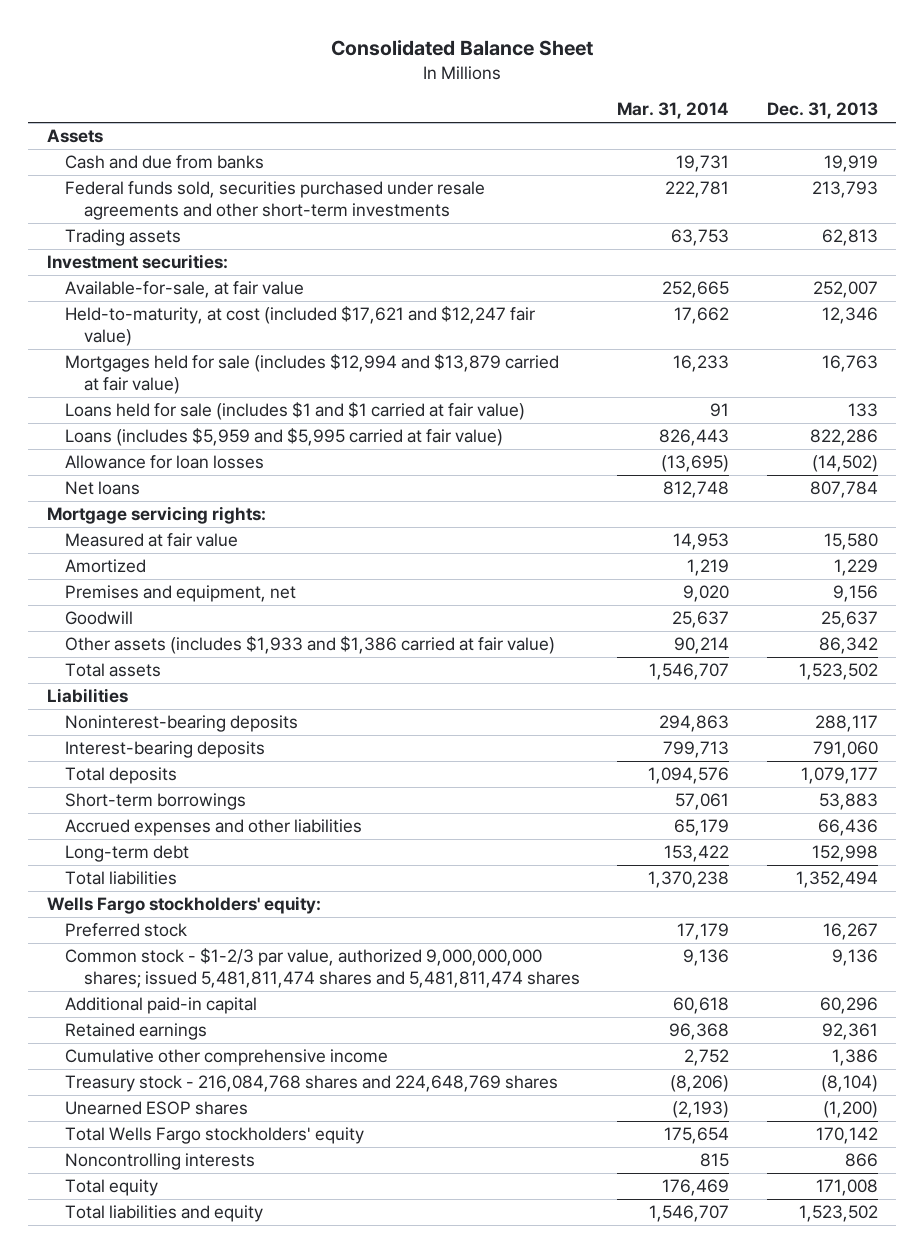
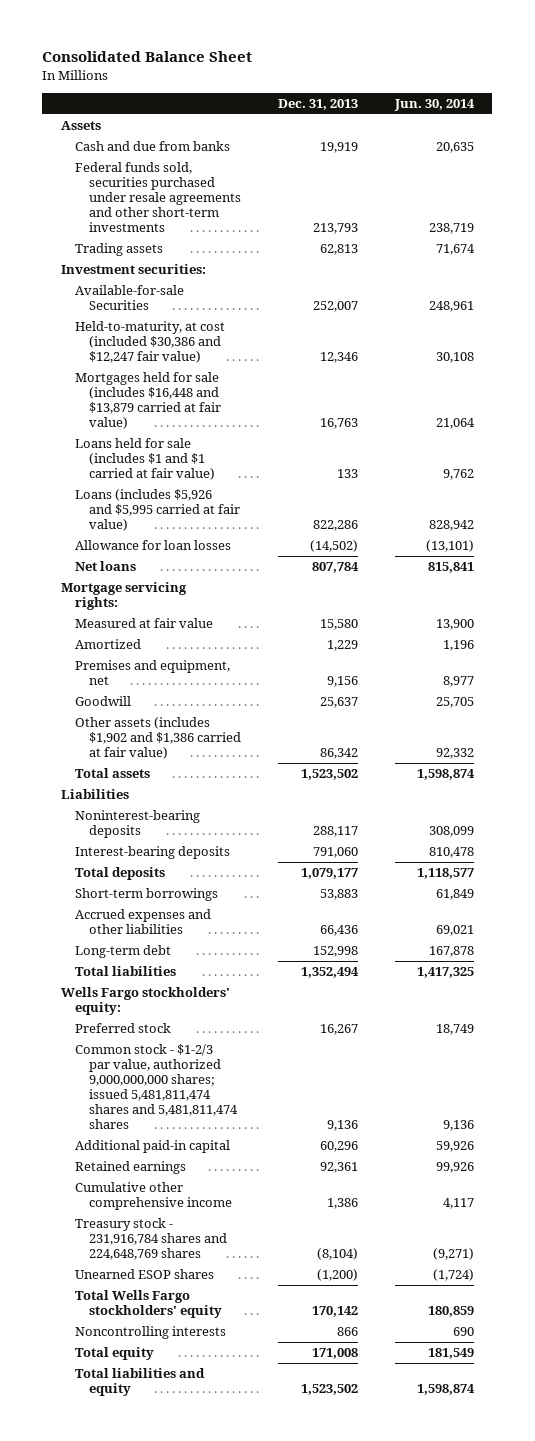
- | Mar. 31, 2014 | Dec. 31, 2013
+ | Dec. 31, 2013 | Jun. 30, 2014
- Available-for-sale, at fair value | 252,665 | 252,007
- Held-to-maturity, at cost (included $17,621 and $12,247 fair value) | 17,662 | 12,346
- Mortgages held for sale (includes $12,994 and $13,879 carried at fair value) | 16,233 | 16,763
+ Available-for-sale Securities | 252,007 | 248,961
+ Held-to-maturity, at cost (included $30,386 and $12,247 fair value) | 12,346 | 30,108
+ Mortgages held for sale (includes $16,448 and $13,879 carried at fair value) | 16,763 | 21,064
- Loans (includes $5,959 and $5,995 carried at fair value) | 826,443 | 822,286
+ Loans (includes $5,926 and $5,995 carried at fair value) | 822,286 | 828,942
- Other assets (includes $1,933 and $1,386 carried at fair value) | 90,214 | 86,342
+ Other assets (includes $1,902 and $1,386 carried at fair value) | 86,342 | 92,332
- Treasury stock - 216,084,768 shares and 224,648,769 shares | (8,206) | (8,104)
+ Treasury stock - 231,916,784 shares and 224,648,769 shares | (8,104) | (9,271)

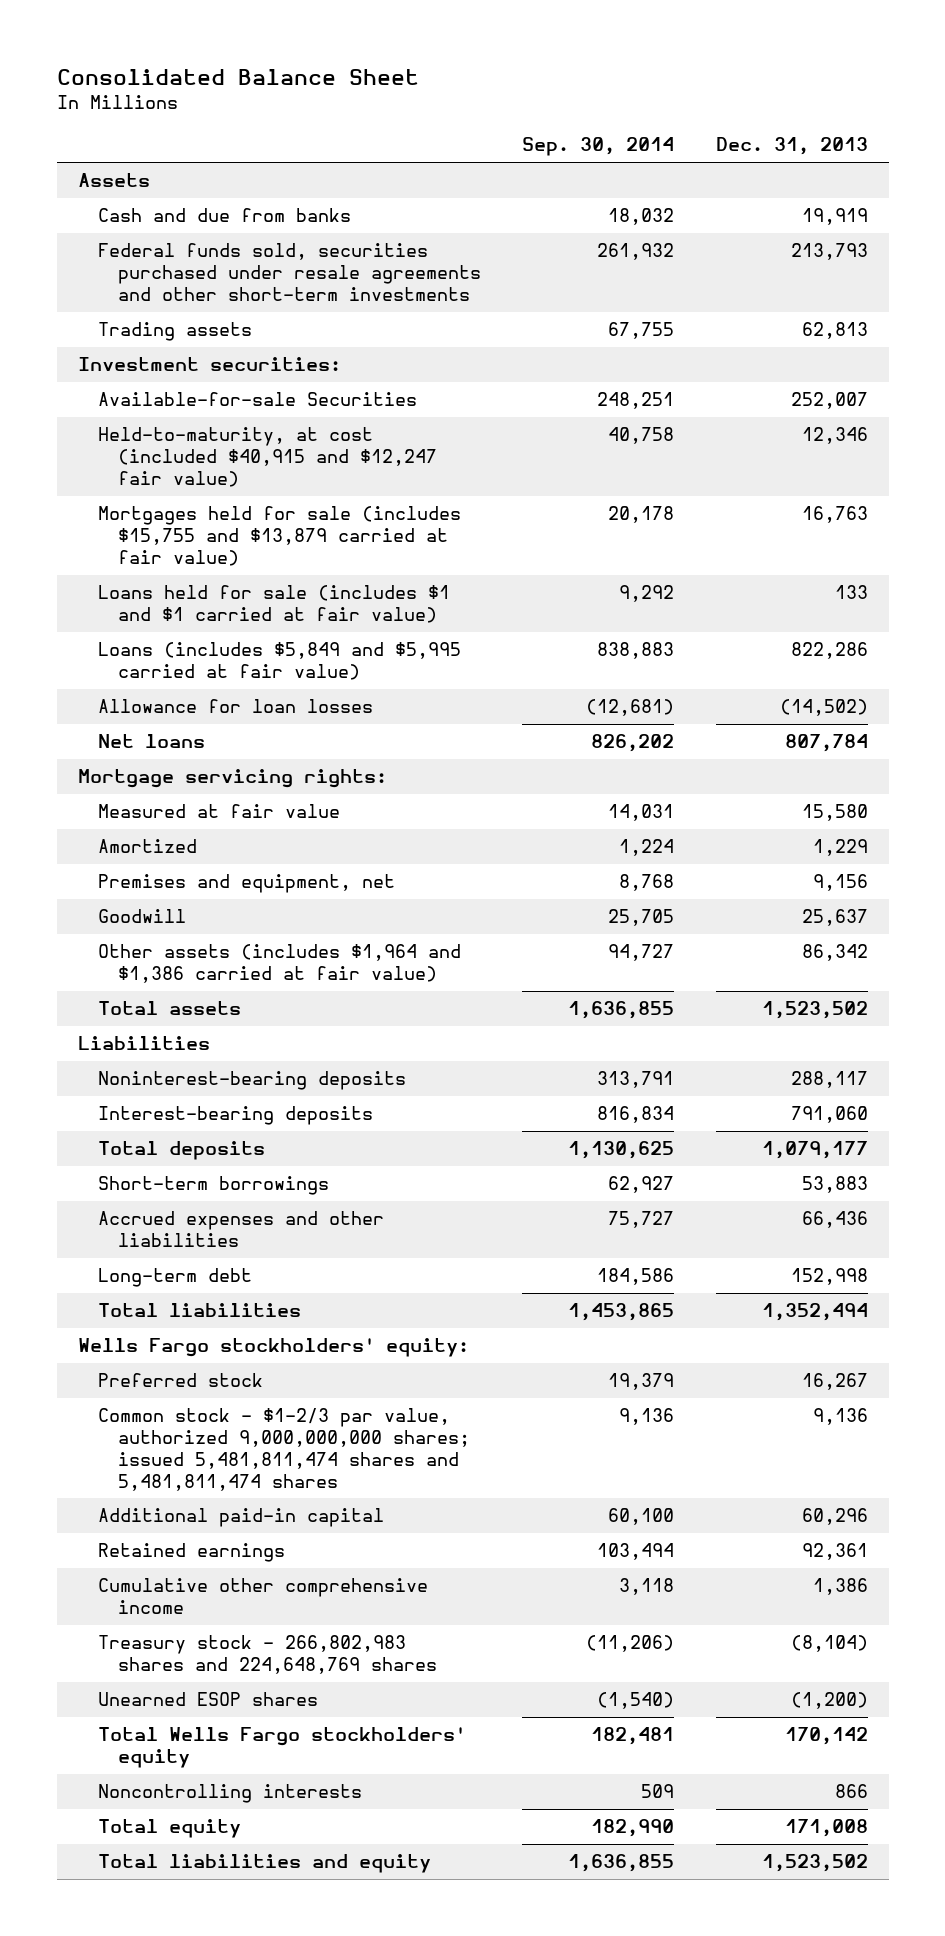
- | Dec. 31, 2013 | Jun. 30, 2014
+ | Sep. 30, 2014 | Dec. 31, 2013
- Held-to-maturity, at cost (included $30,386 and $12,247 fair value) | 12,346 | 30,108
- Mortgages held for sale (includes $16,448 and $13,879 carried at fair value) | 16,763 | 21,064
+ Held-to-maturity, at cost (included $40,915 and $12,247 fair value) | 40,758 | 12,346
+ Mortgages held for sale (includes $15,755 and $13,879 carried at fair value) | 20,178 | 16,763
- Loans (includes $5,926 and $5,995 carried at fair value) | 822,286 | 828,942
+ Loans (includes $5,849 and $5,995 carried at fair value) | 838,883 | 822,286
- Other assets (includes $1,902 and $1,386 carried at fair value) | 86,342 | 92,332
+ Other assets (includes $1,964 and $1,386 carried at fair value) | 94,727 | 86,342
- Treasury stock - 231,916,784 shares and 224,648,769 shares | (8,104) | (9,271)
+ Treasury stock - 266,802,983 shares and 224,648,769 shares | (11,206) | (8,104)

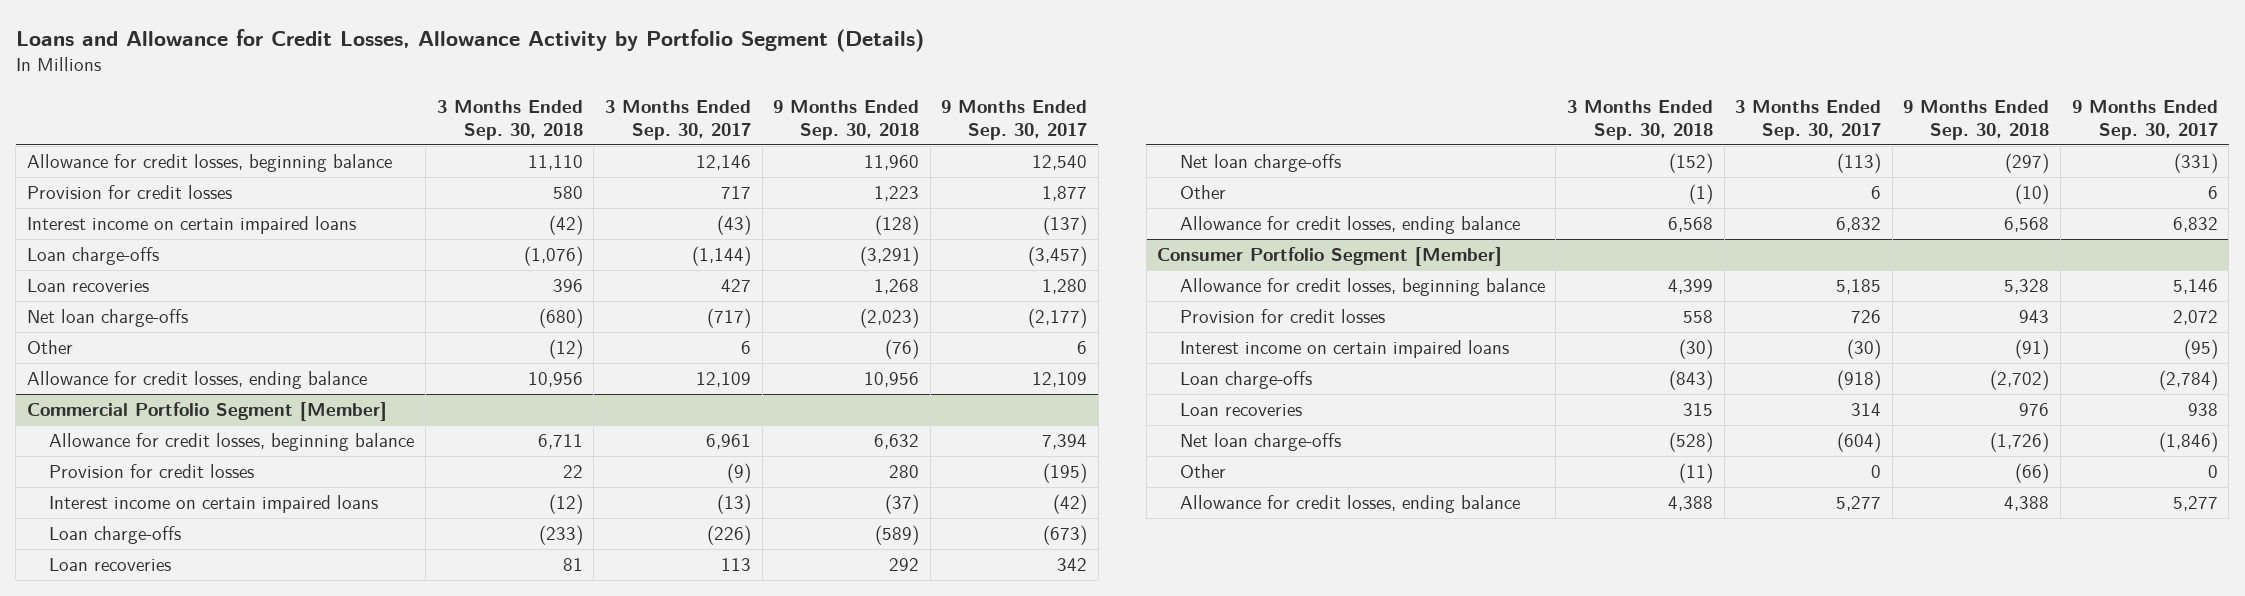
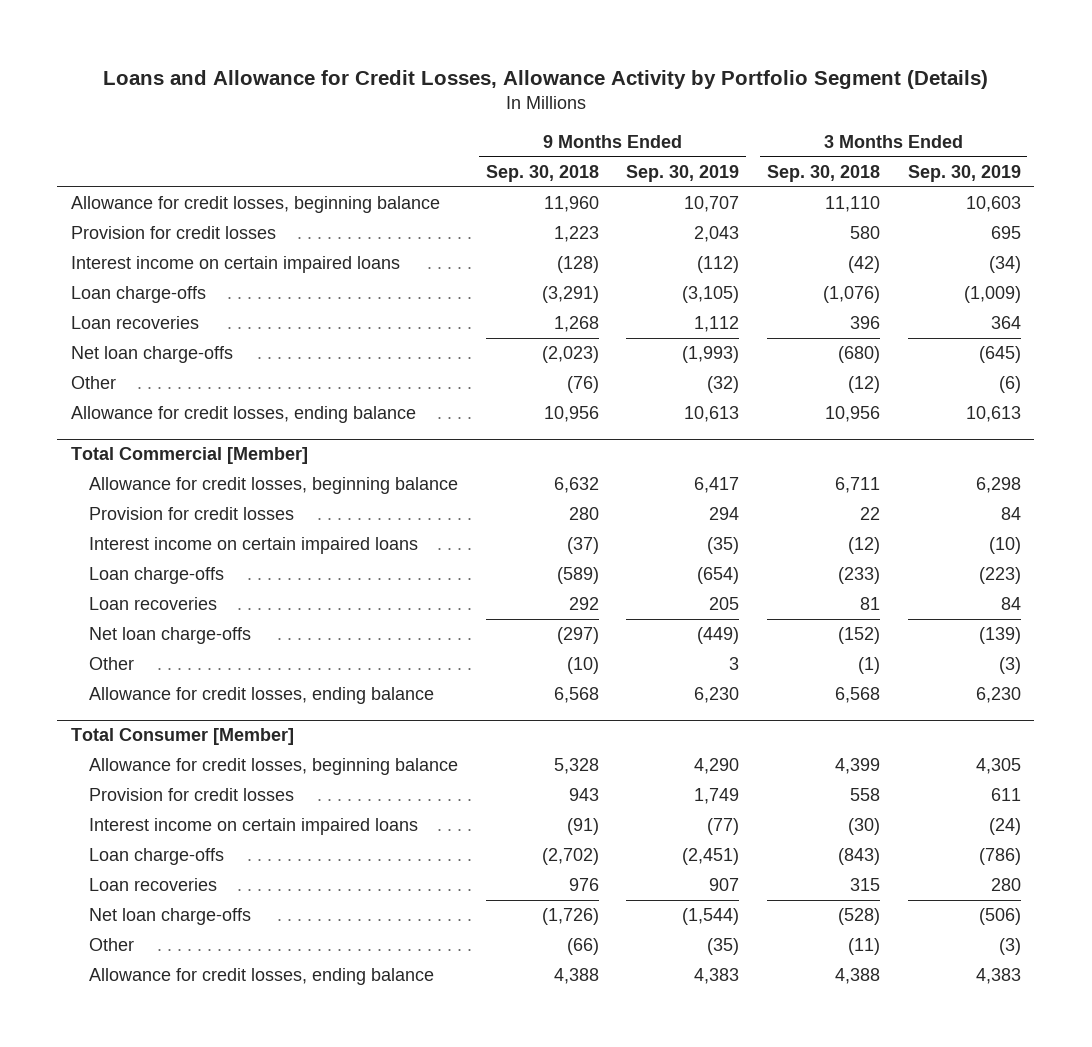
- | 3 Months Ended Sep. 30, 2018 | 3 Months Ended Sep. 30, 2017 | 9 Months Ended Sep. 30, 2018 | 9 Months Ended Sep. 30, 2017
+ | 9 Months Ended Sep. 30, 2018 | 9 Months Ended Sep. 30, 2019 | 3 Months Ended Sep. 30, 2018 | 3 Months Ended Sep. 30, 2019
- Commercial Portfolio Segment [Member]
+ Total Commercial [Member]
- Consumer Portfolio Segment [Member]
+ Total Consumer [Member]

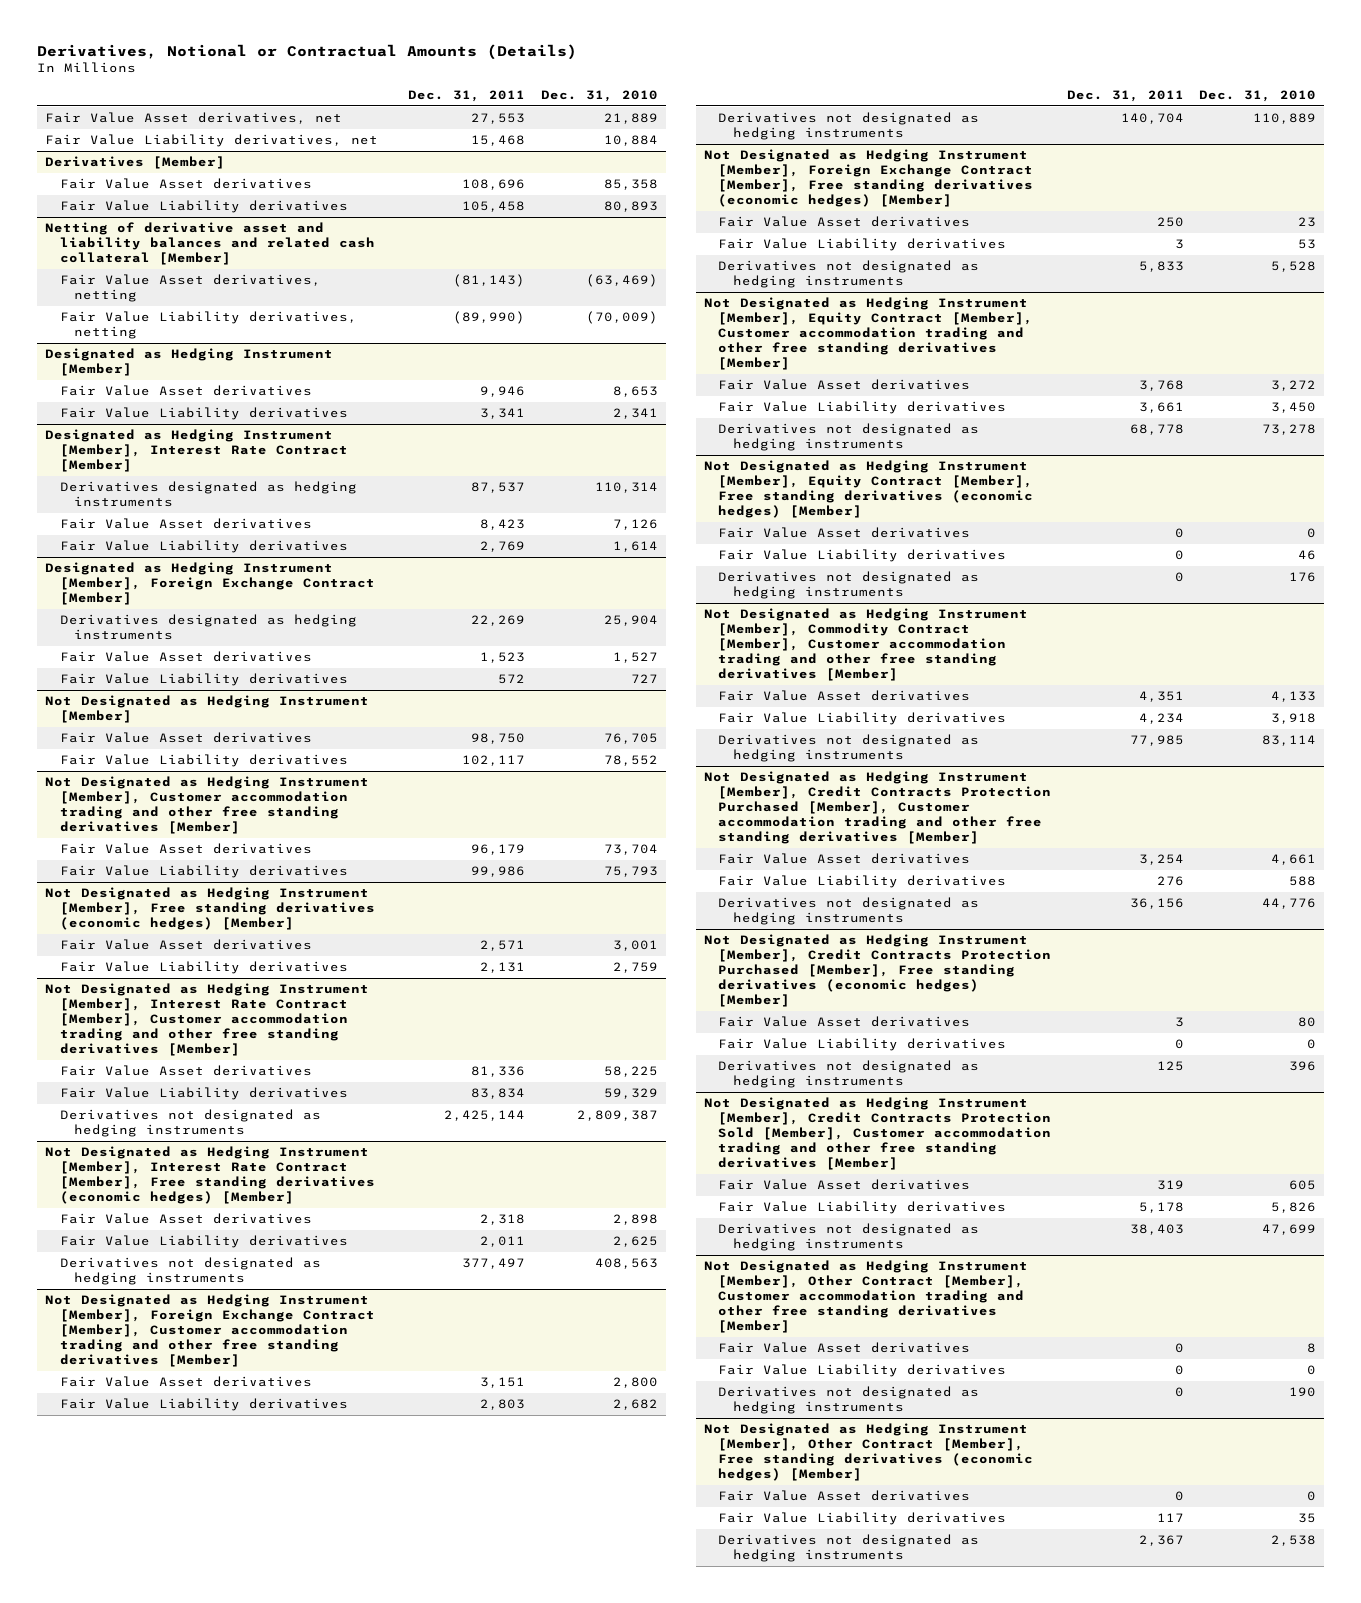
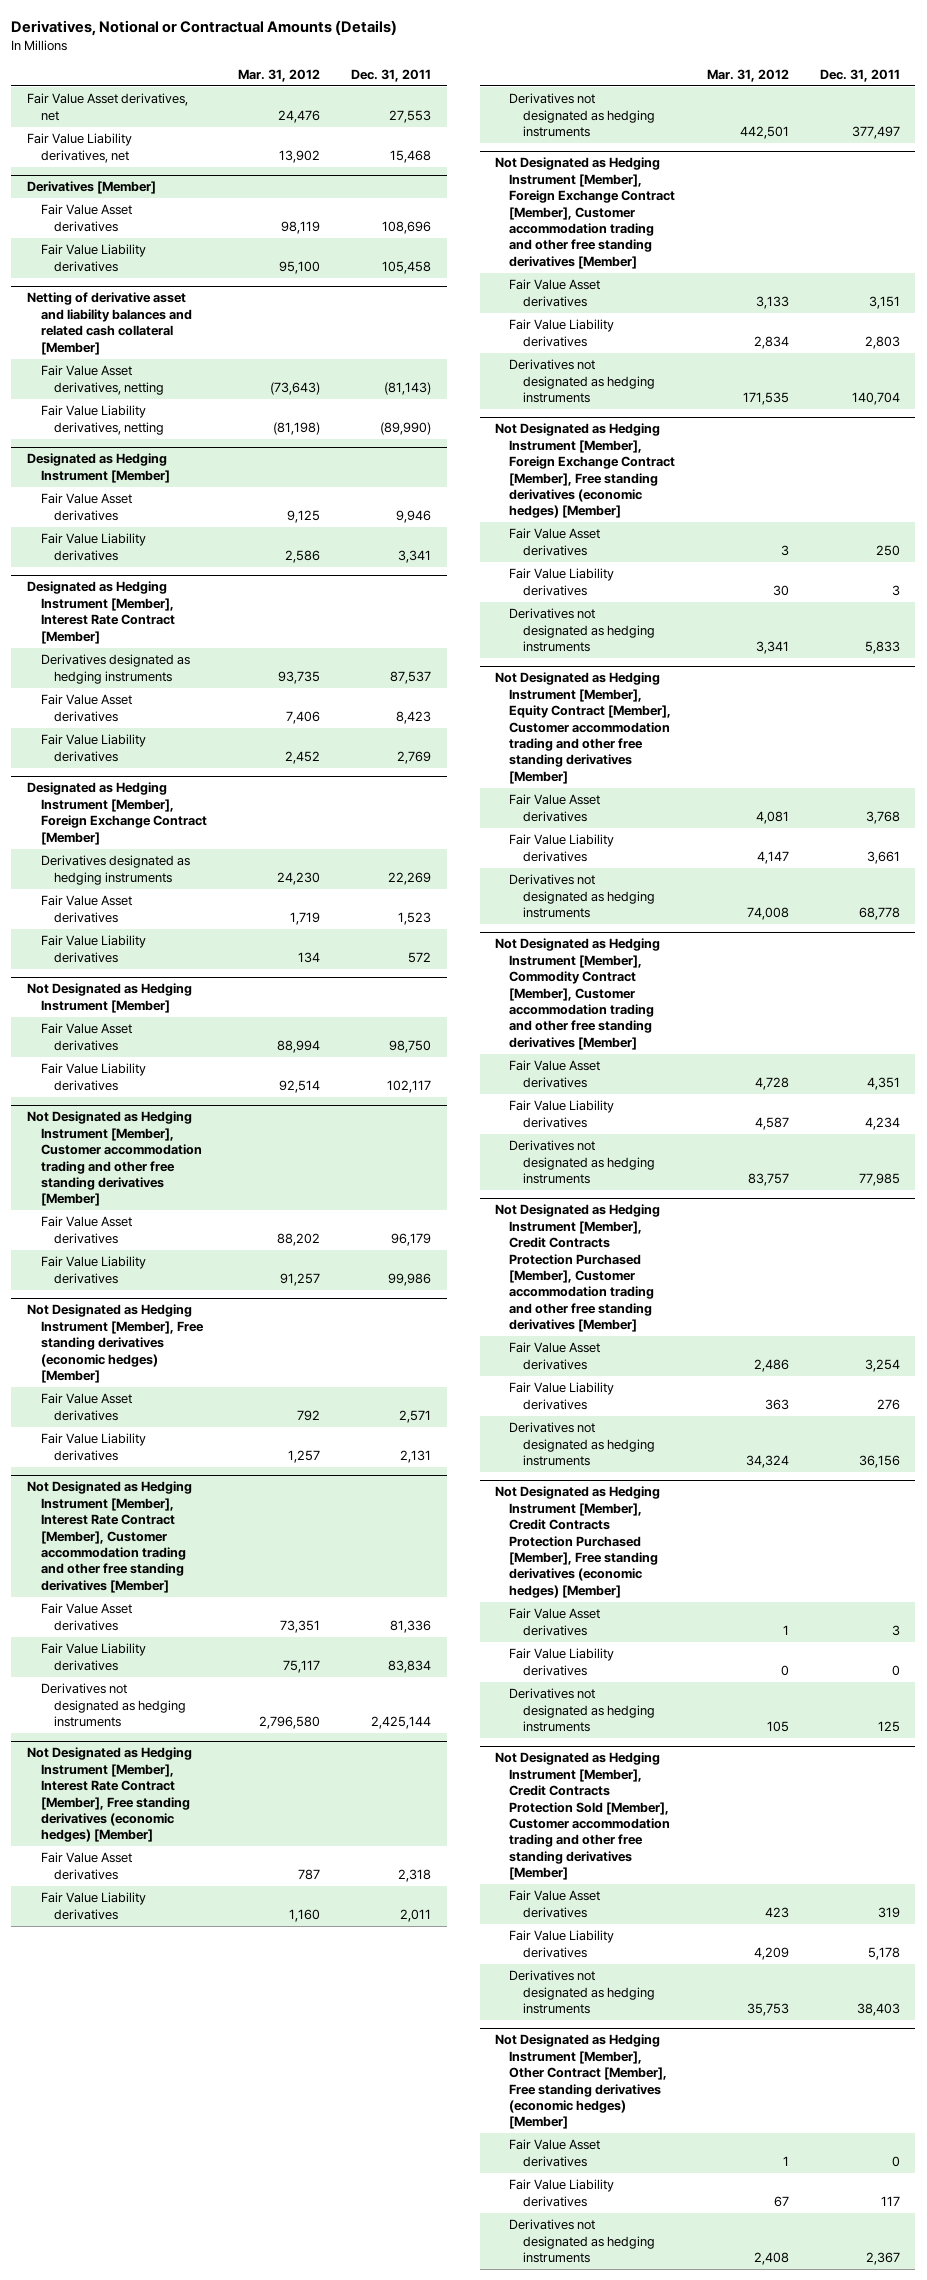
- | Dec. 31, 2011 | Dec. 31, 2010
+ | Mar. 31, 2012 | Dec. 31, 2011
- Not Designated as Hedging Instrument [Member], Equity Contract [Member], Free standing derivatives (economic hedges) [Member]
- Fair Value Asset derivatives | 0 | 0
- Fair Value Liability derivatives | 0 | 46
- Derivatives not designated as hedging instruments | 0 | 176
- Not Designated as Hedging Instrument [Member], Other Contract [Member], Customer accommodation trading and other free standing derivatives [Member]
- Fair Value Asset derivatives | 0 | 8
- Fair Value Liability derivatives | 0 | 0
- Derivatives not designated as hedging instruments | 0 | 190

